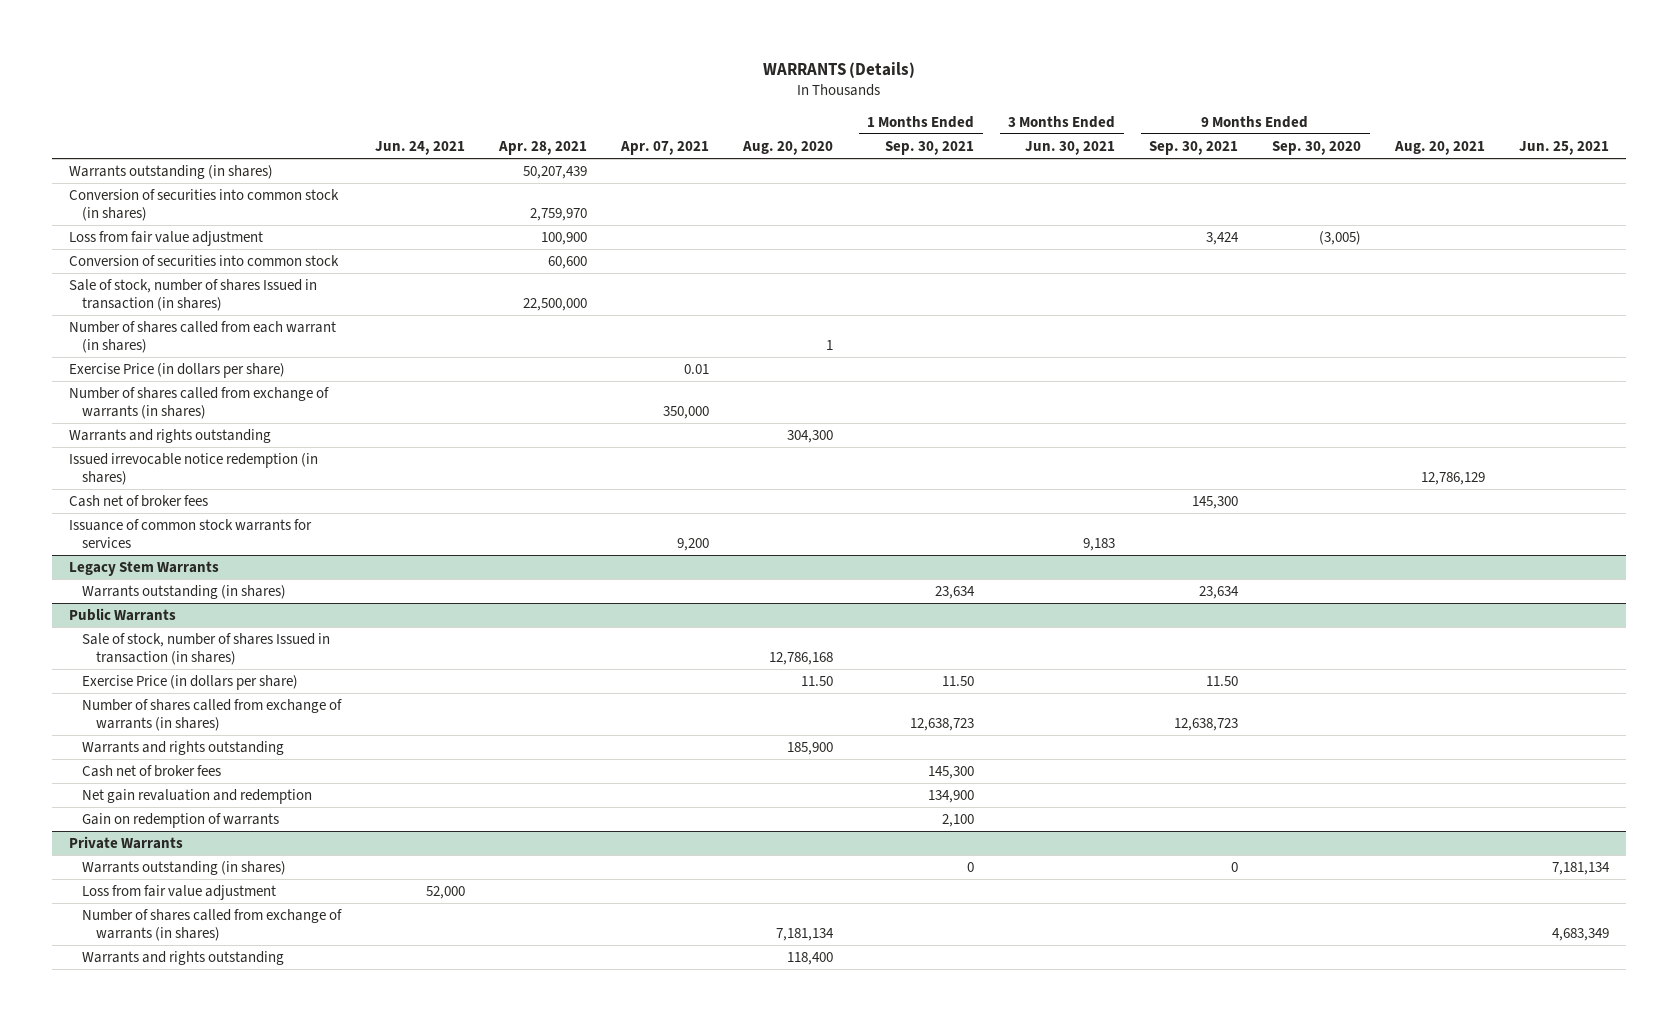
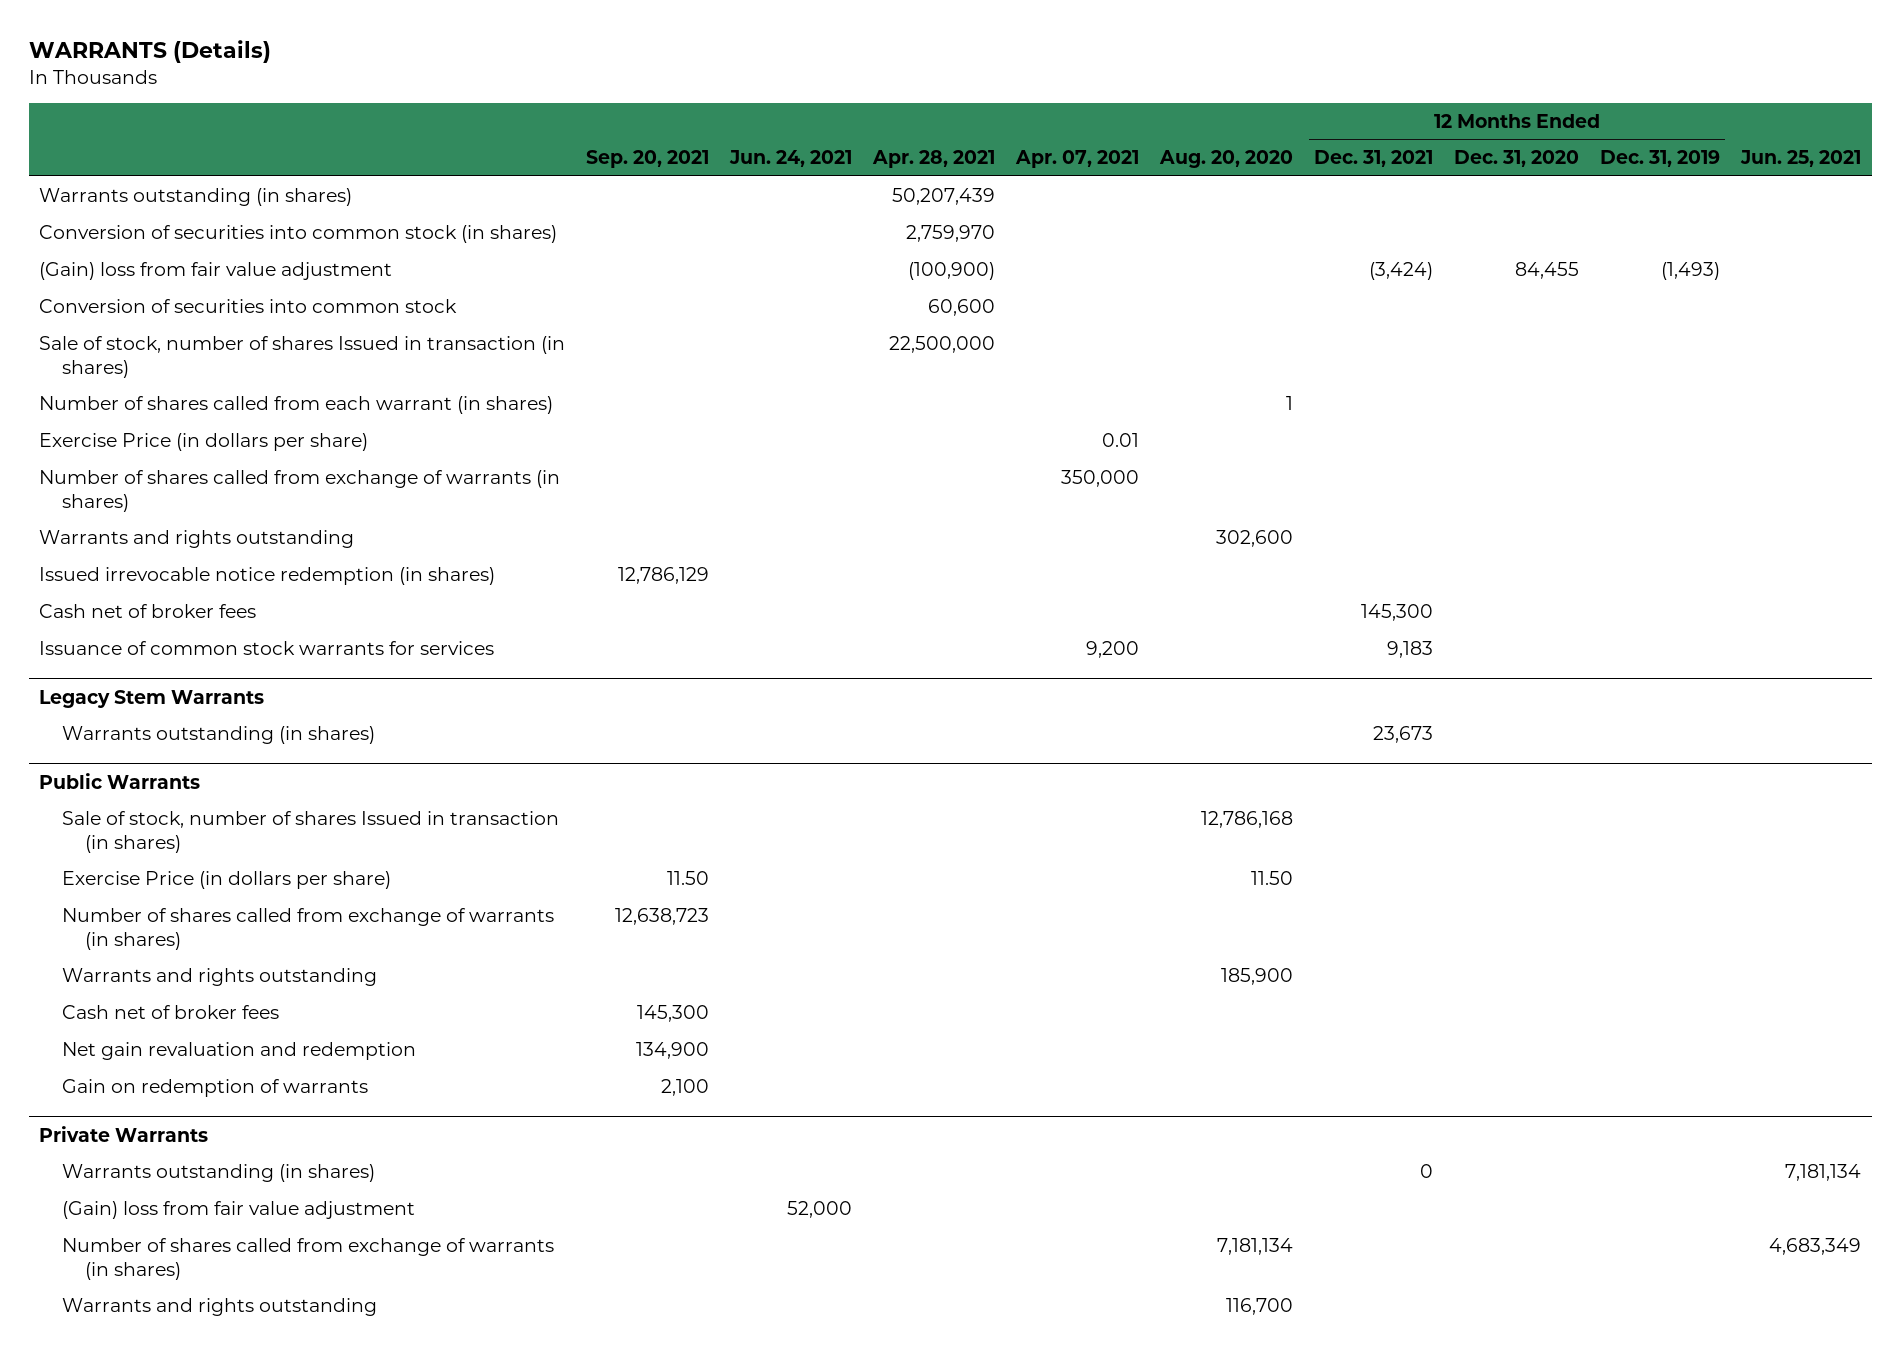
- | Jun. 24, 2021 | Apr. 28, 2021 | Apr. 07, 2021 | Aug. 20, 2020 | 1 Months Ended Sep. 30, 2021 | 3 Months Ended Jun. 30, 2021 | 9 Months Ended Sep. 30, 2021 | 9 Months Ended Sep. 30, 2020 | Aug. 20, 2021 | Jun. 25, 2021
+ | Sep. 20, 2021 | Jun. 24, 2021 | Apr. 28, 2021 | Apr. 07, 2021 | Aug. 20, 2020 | 12 Months Ended Dec. 31, 2021 | 12 Months Ended Dec. 31, 2020 | 12 Months Ended Dec. 31, 2019 | Jun. 25, 2021
- Loss from fair value adjustment | | 100,900 | | | | | 3,424 | (3,005) | |
+ (Gain) loss from fair value adjustment | | | (100,900) | | | (3,424) | 84,455 | (1,493) |
- Warrants and rights outstanding | | | | 304,300 | | | | | |
+ Warrants and rights outstanding | | | | | 302,600 | | | |
@ Private Warrants
- Loss from fair value adjustment | 52,000 | | | | | | | | |
+ (Gain) loss from fair value adjustment | | 52,000 | | | | | | |
- Warrants and rights outstanding | | | | 118,400 | | | | | |
+ Warrants and rights outstanding | | | | | 116,700 | | | |

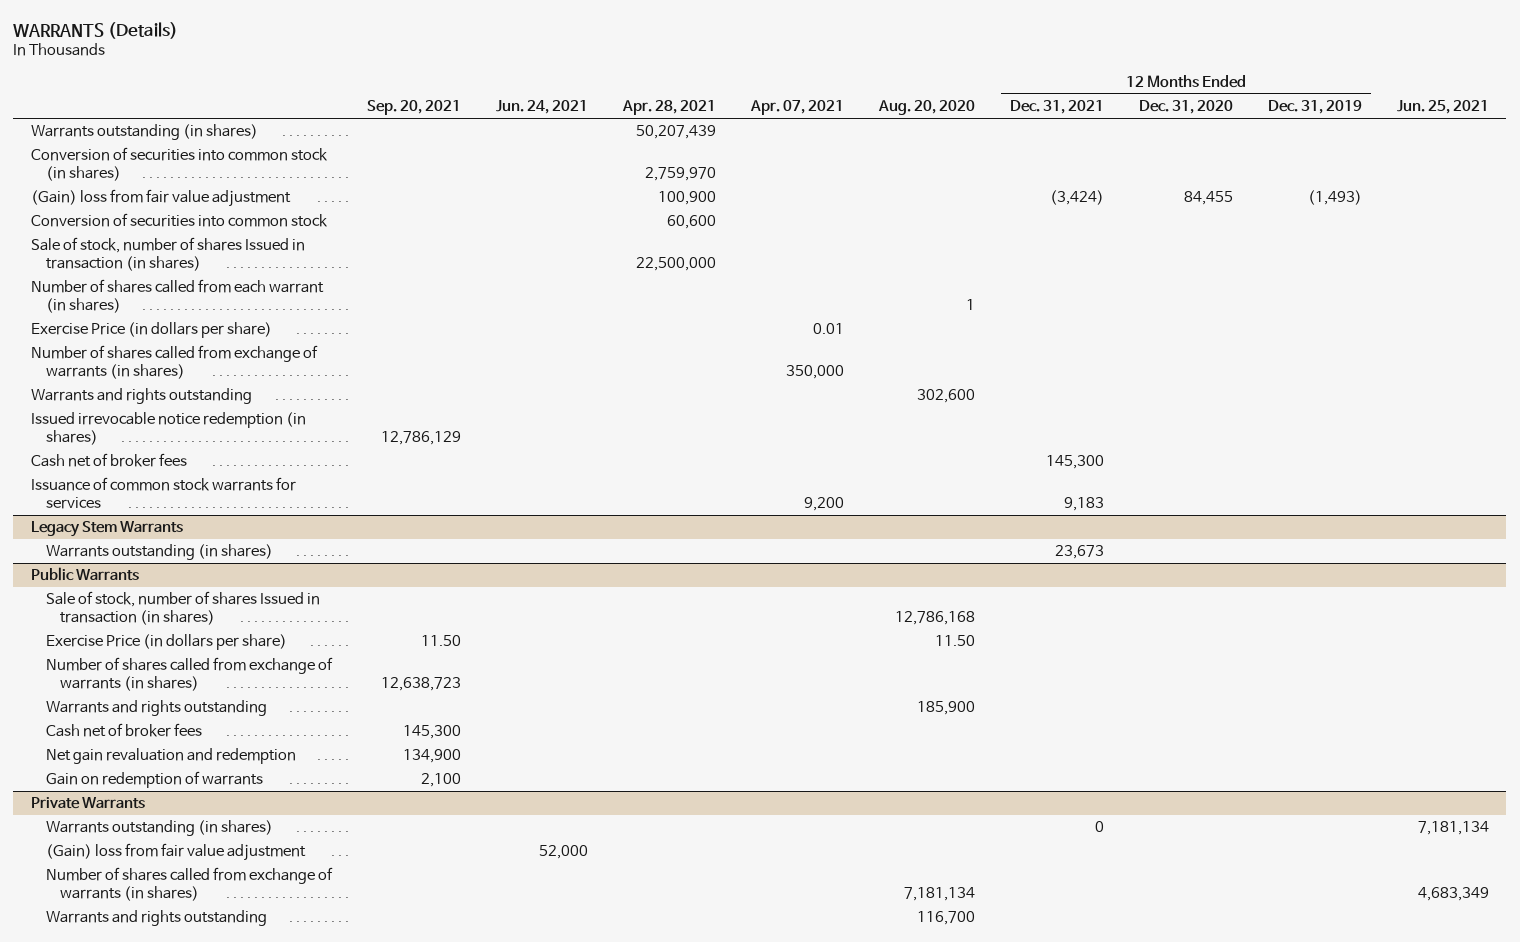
- (Gain) loss from fair value adjustment | | | (100,900) | | | (3,424) | 84,455 | (1,493) |
+ (Gain) loss from fair value adjustment | | | 100,900 | | | (3,424) | 84,455 | (1,493) |

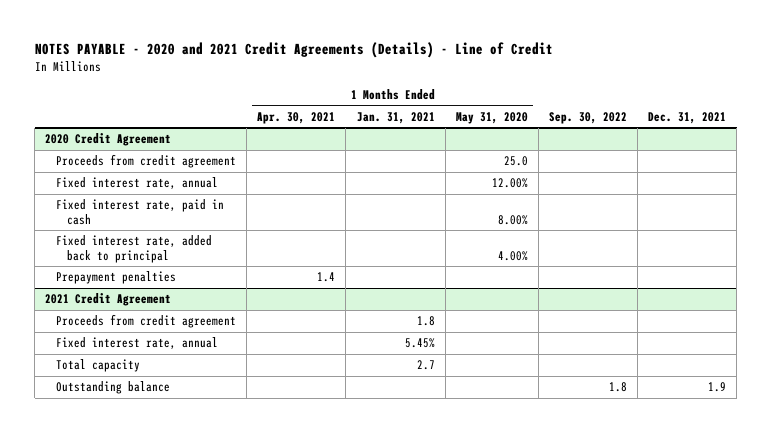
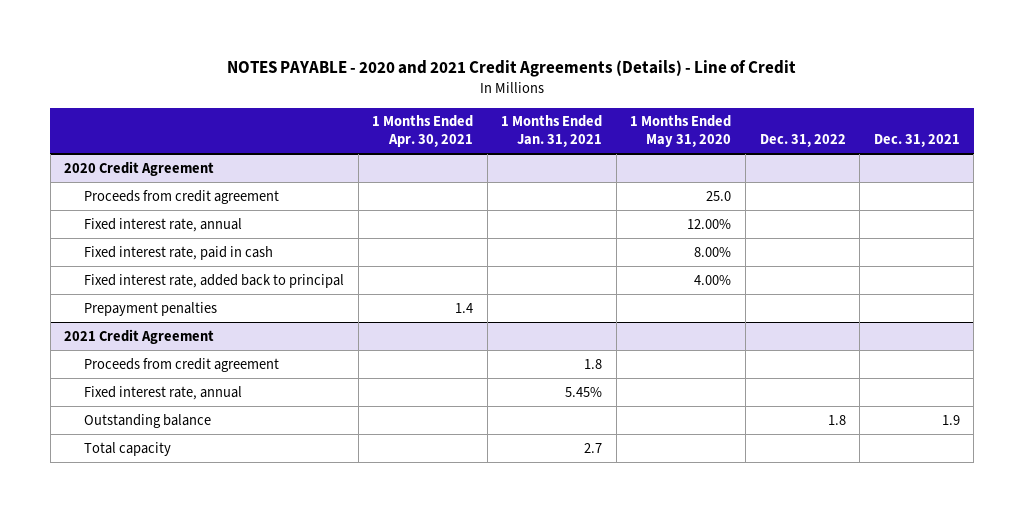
- | 1 Months Ended Apr. 30, 2021 | 1 Months Ended Jan. 31, 2021 | 1 Months Ended May 31, 2020 | Sep. 30, 2022 | Dec. 31, 2021
+ | 1 Months Ended Apr. 30, 2021 | 1 Months Ended Jan. 31, 2021 | 1 Months Ended May 31, 2020 | Dec. 31, 2022 | Dec. 31, 2021
@ 2021 Credit Agreement
moved down: Total capacity | | 2.7 | | |

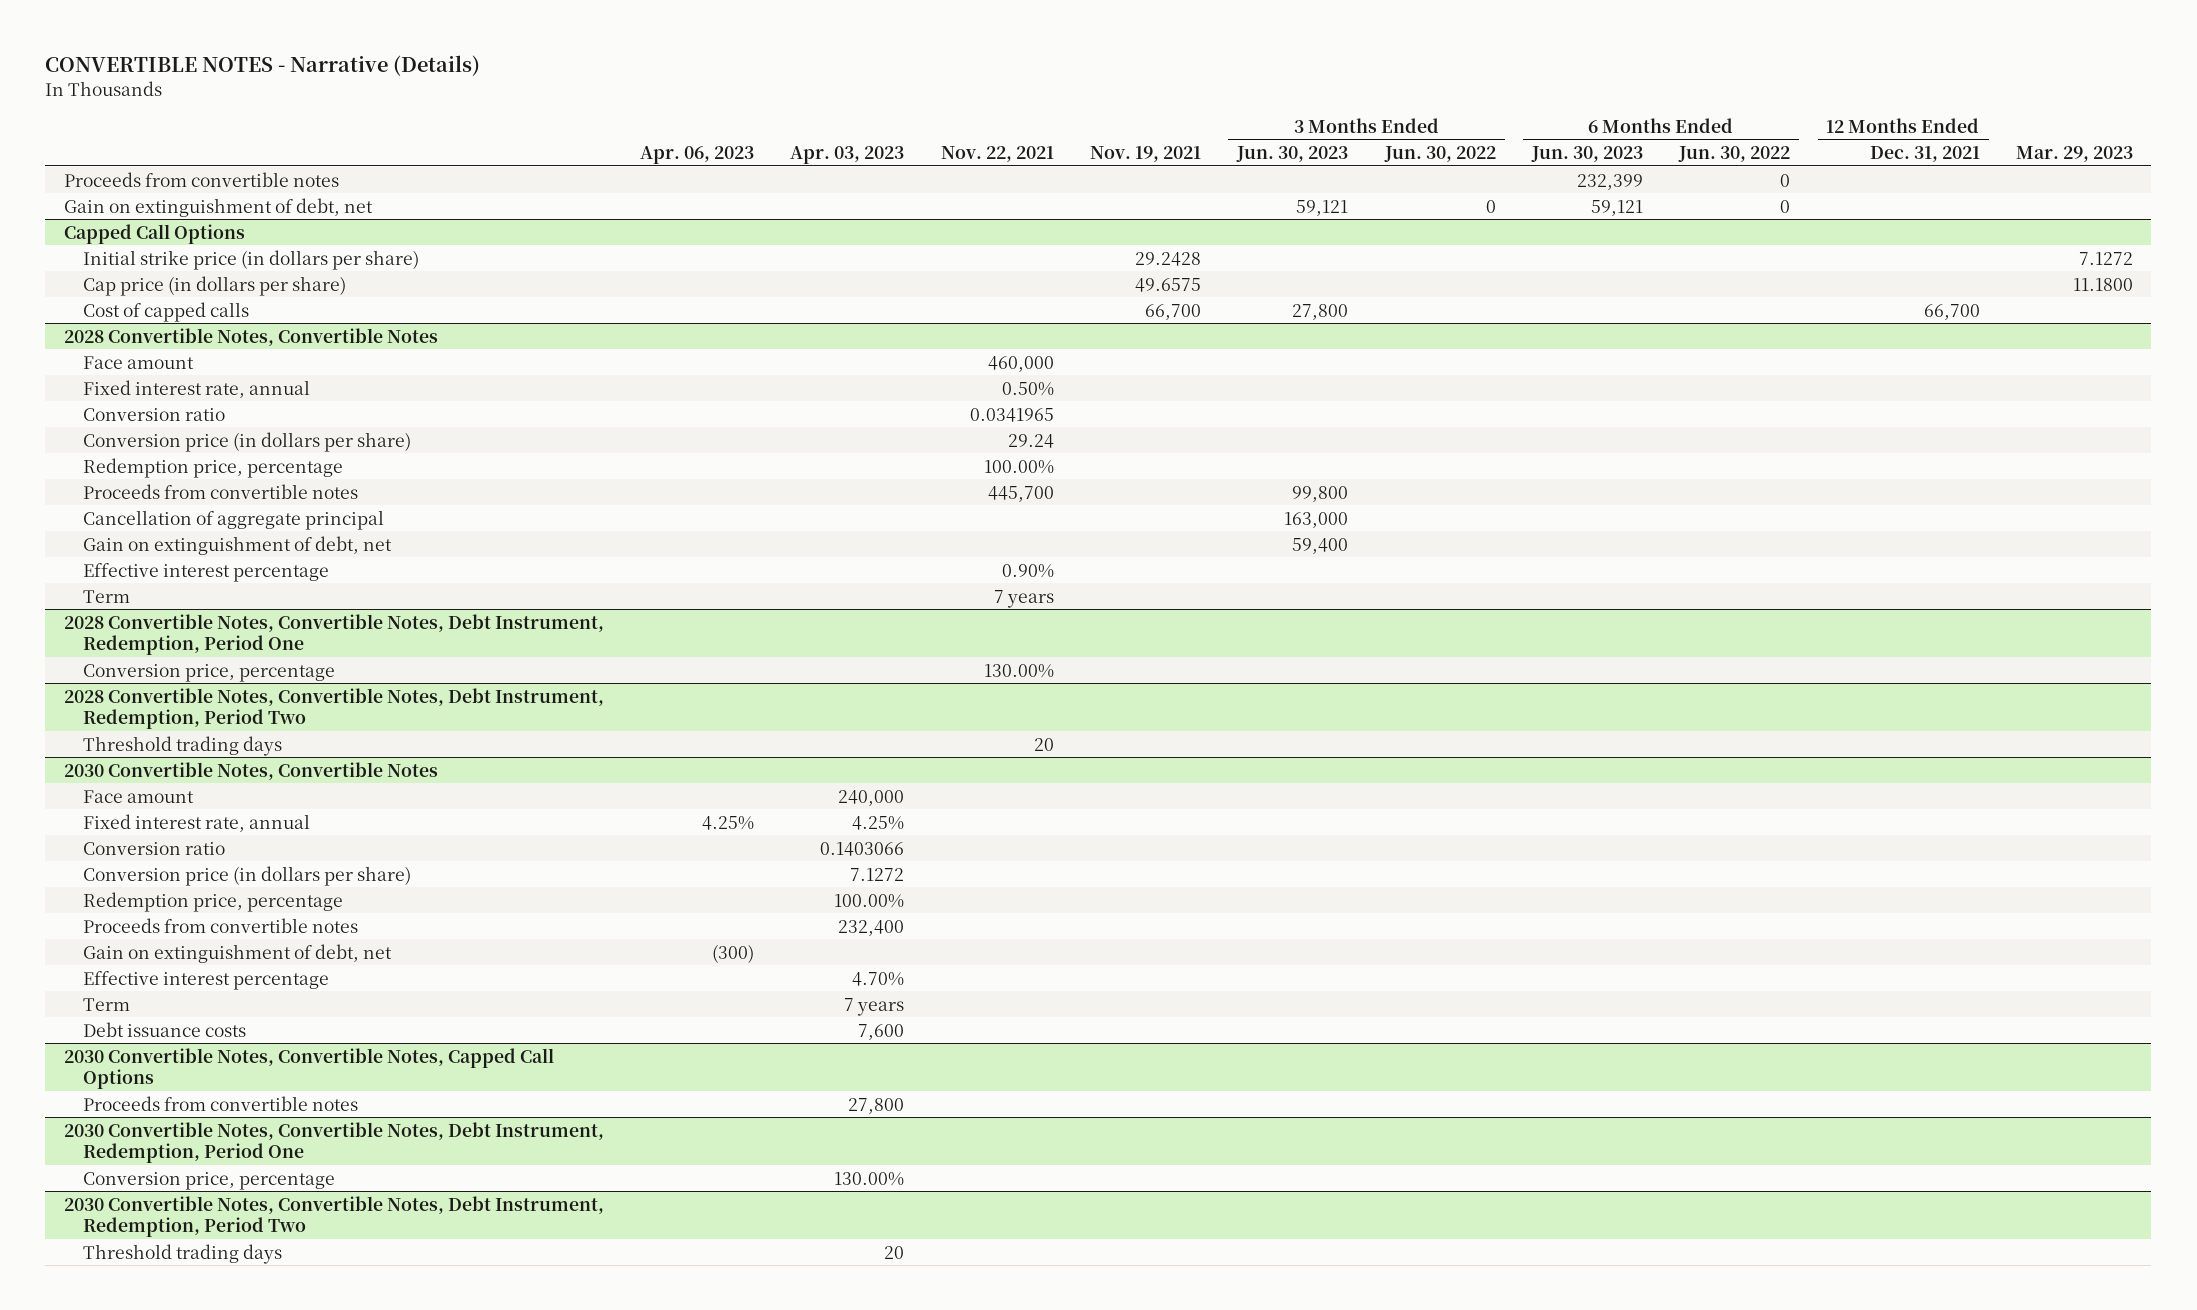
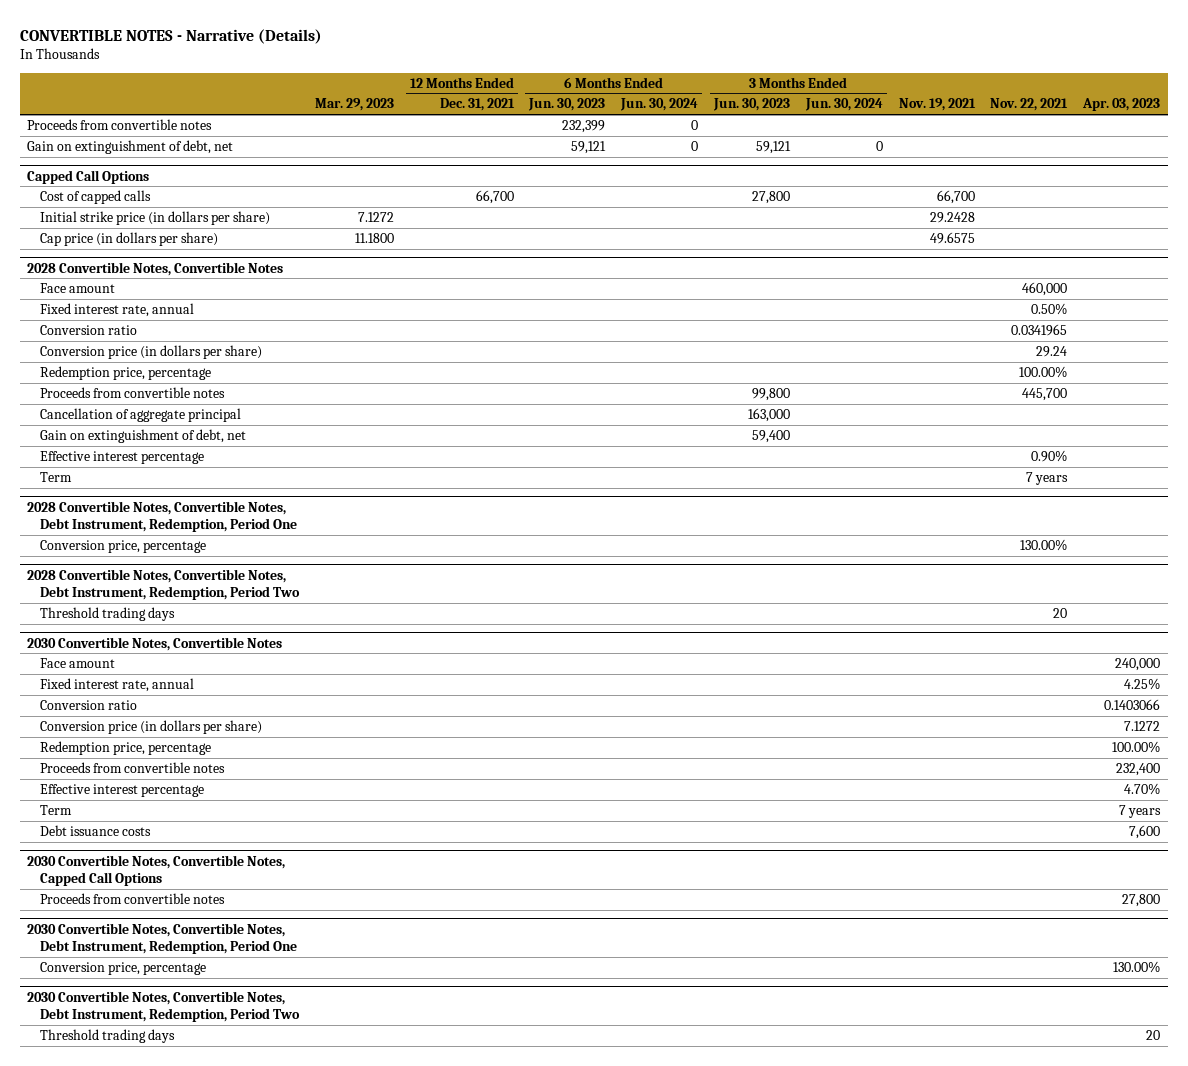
- | Apr. 06, 2023 | Apr. 03, 2023 | Nov. 22, 2021 | Nov. 19, 2021 | 3 Months Ended Jun. 30, 2023 | 3 Months Ended Jun. 30, 2022 | 6 Months Ended Jun. 30, 2023 | 6 Months Ended Jun. 30, 2022 | 12 Months Ended Dec. 31, 2021 | Mar. 29, 2023
+ | Mar. 29, 2023 | 12 Months Ended Dec. 31, 2021 | 6 Months Ended Jun. 30, 2023 | 6 Months Ended Jun. 30, 2024 | 3 Months Ended Jun. 30, 2023 | 3 Months Ended Jun. 30, 2024 | Nov. 19, 2021 | Nov. 22, 2021 | Apr. 03, 2023
@ Capped Call Options
moved up: Cost of capped calls | | 66,700 | | | 27,800 | | 66,700 | |
@ 2030 Convertible Notes, Convertible Notes
- Gain on extinguishment of debt, net | (300) | | | | | | | | |

